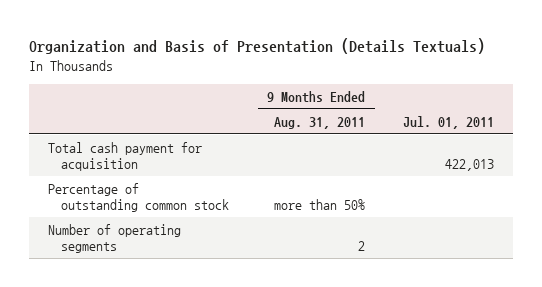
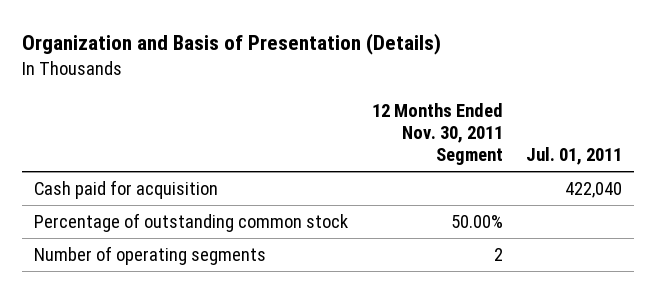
- Organization and Basis of Presentation (Details Textuals)
+ Organization and Basis of Presentation (Details)
- | 9 Months Ended Aug. 31, 2011 | Jul. 01, 2011
+ | 12 Months Ended Nov. 30, 2011 Segment | Jul. 01, 2011
- Total cash payment for acquisition | | 422,013
+ Cash paid for acquisition | | 422,040

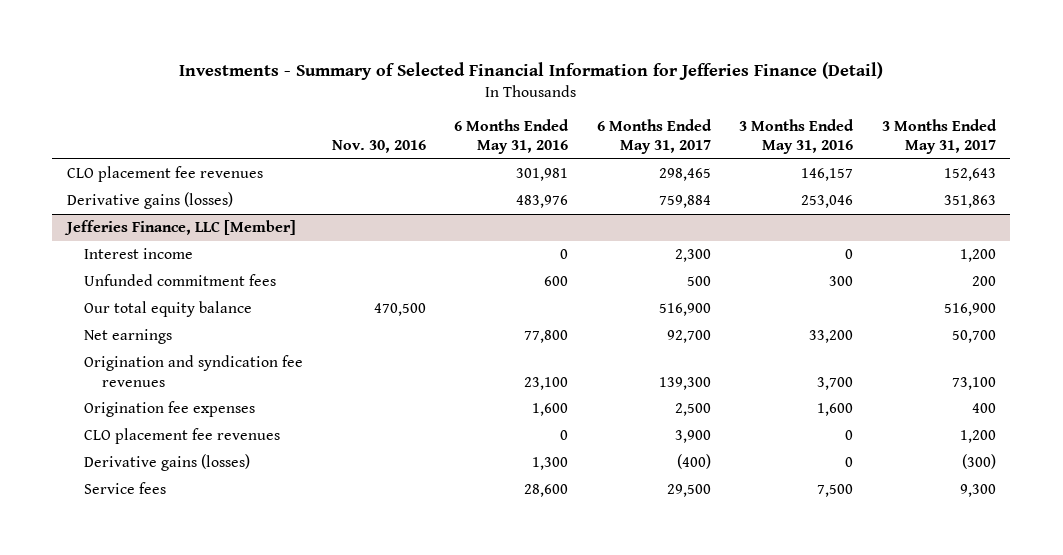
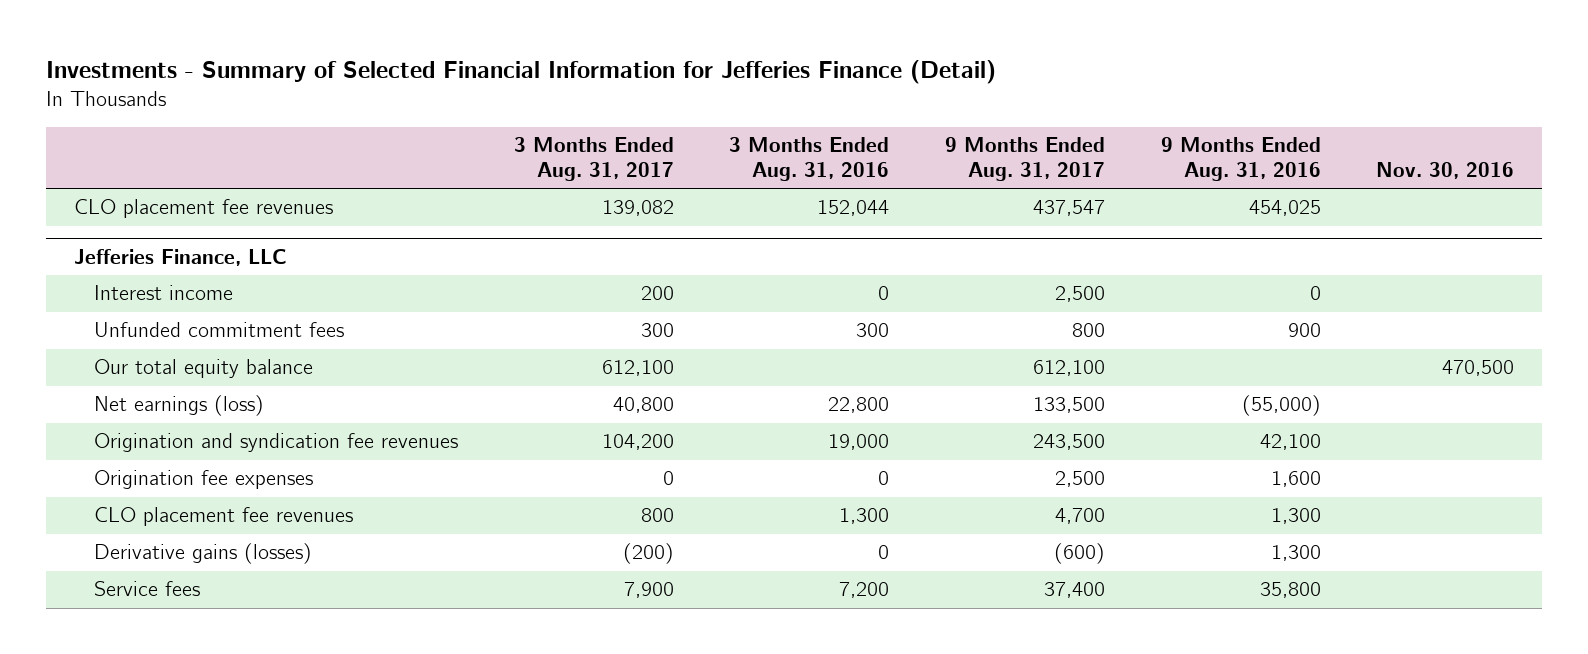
- | Nov. 30, 2016 | 6 Months Ended May 31, 2016 | 6 Months Ended May 31, 2017 | 3 Months Ended May 31, 2016 | 3 Months Ended May 31, 2017
+ | 3 Months Ended Aug. 31, 2017 | 3 Months Ended Aug. 31, 2016 | 9 Months Ended Aug. 31, 2017 | 9 Months Ended Aug. 31, 2016 | Nov. 30, 2016
- Derivative gains (losses) | | 483,976 | 759,884 | 253,046 | 351,863
- Jefferies Finance, LLC [Member]
+ Jefferies Finance, LLC
- Net earnings | | 77,800 | 92,700 | 33,200 | 50,700
+ Net earnings (loss) | 40,800 | 22,800 | 133,500 | (55,000) |

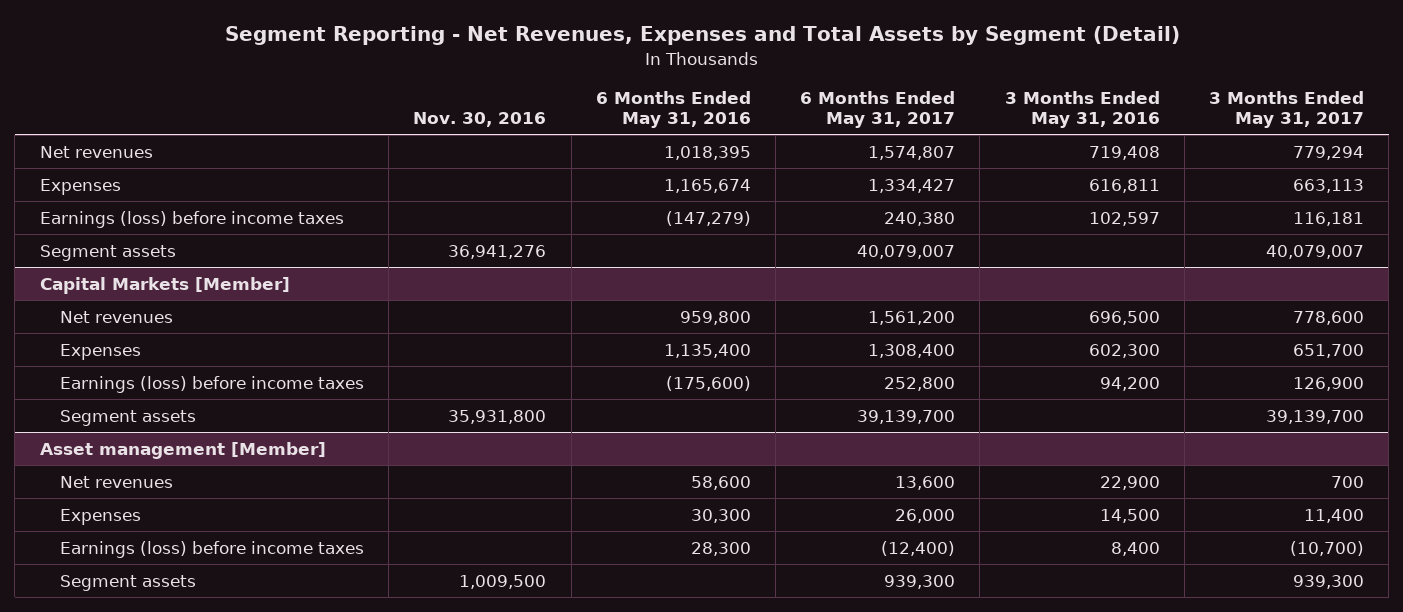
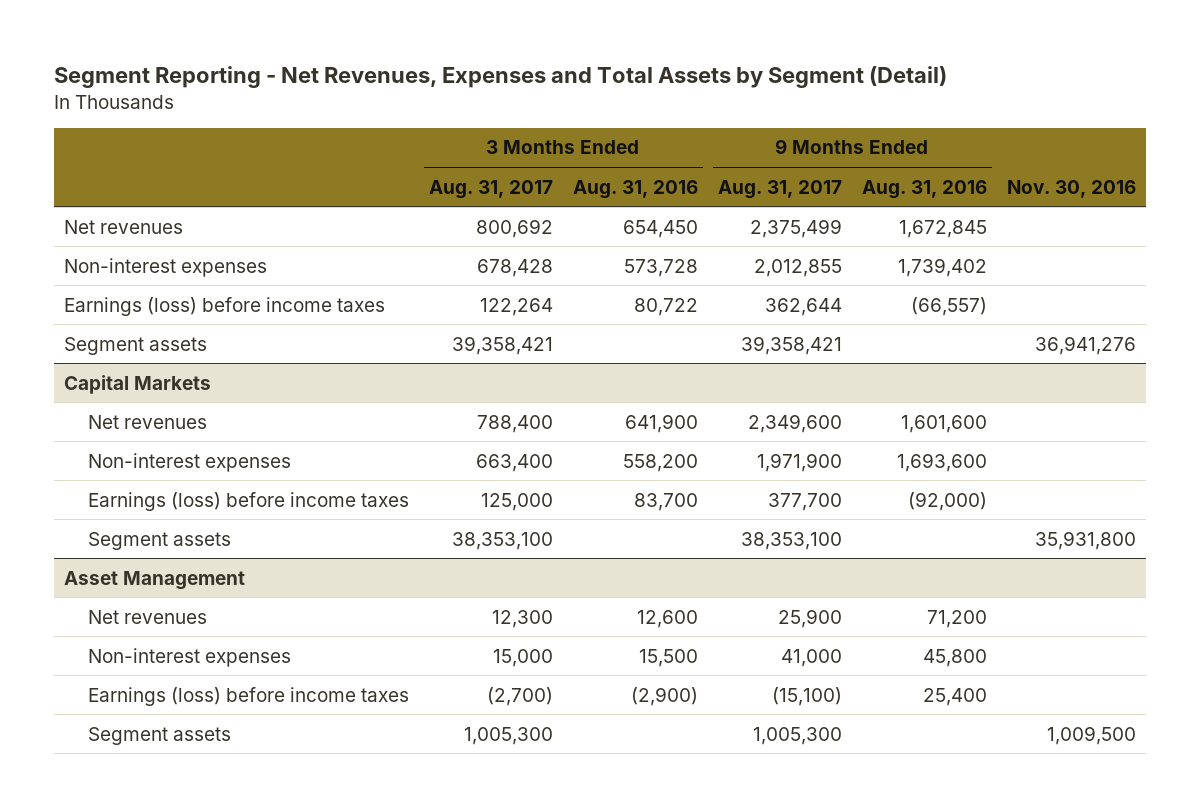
- | Nov. 30, 2016 | 6 Months Ended May 31, 2016 | 6 Months Ended May 31, 2017 | 3 Months Ended May 31, 2016 | 3 Months Ended May 31, 2017
+ | 3 Months Ended Aug. 31, 2017 | 3 Months Ended Aug. 31, 2016 | 9 Months Ended Aug. 31, 2017 | 9 Months Ended Aug. 31, 2016 | Nov. 30, 2016
- Expenses | | 1,165,674 | 1,334,427 | 616,811 | 663,113
+ Non-interest expenses | 678,428 | 573,728 | 2,012,855 | 1,739,402 |
- Capital Markets [Member]
+ Capital Markets
- Expenses | | 1,135,400 | 1,308,400 | 602,300 | 651,700
+ Non-interest expenses | 663,400 | 558,200 | 1,971,900 | 1,693,600 |
- Asset management [Member]
+ Asset Management
- Expenses | | 30,300 | 26,000 | 14,500 | 11,400
+ Non-interest expenses | 15,000 | 15,500 | 41,000 | 45,800 |

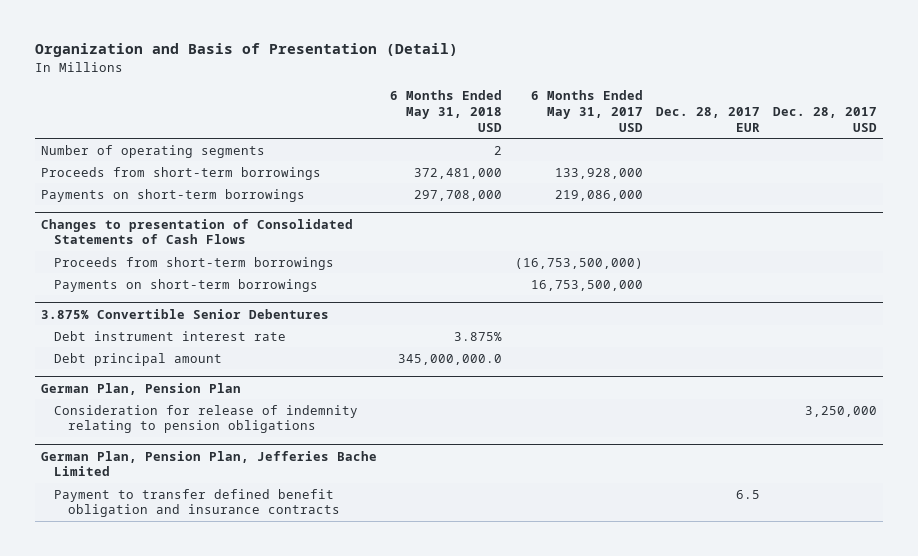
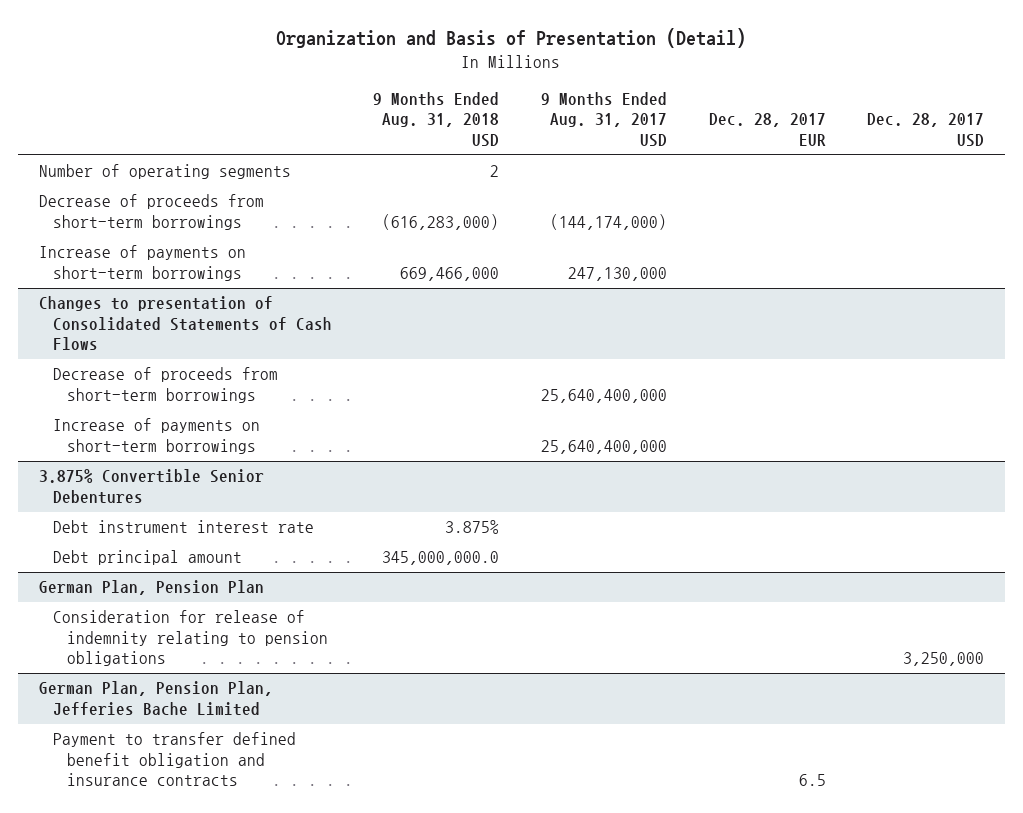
- | 6 Months Ended May 31, 2018 USD | 6 Months Ended May 31, 2017 USD | Dec. 28, 2017 EUR | Dec. 28, 2017 USD
+ | 9 Months Ended Aug. 31, 2018 USD | 9 Months Ended Aug. 31, 2017 USD | Dec. 28, 2017 EUR | Dec. 28, 2017 USD
- Proceeds from short-term borrowings | 372,481,000 | 133,928,000 | |
- Payments on short-term borrowings | 297,708,000 | 219,086,000 | |
+ Decrease of proceeds from short-term borrowings | (616,283,000) | (144,174,000) | |
+ Increase of payments on short-term borrowings | 669,466,000 | 247,130,000 | |
@ Changes to presentation of Consolidated Statements of Cash Flows
- Proceeds from short-term borrowings | | (16,753,500,000) | |
- Payments on short-term borrowings | | 16,753,500,000 | |
+ Decrease of proceeds from short-term borrowings | | 25,640,400,000 | |
+ Increase of payments on short-term borrowings | | 25,640,400,000 | |

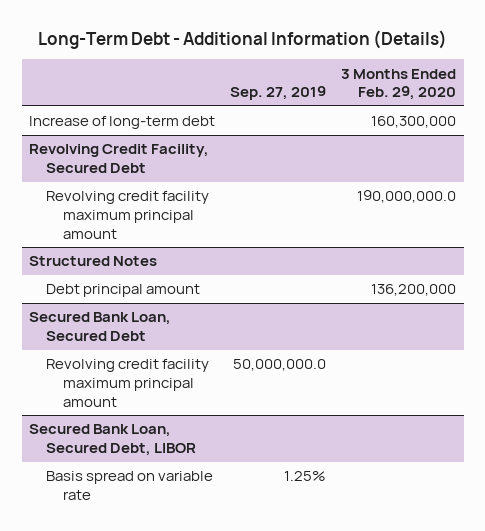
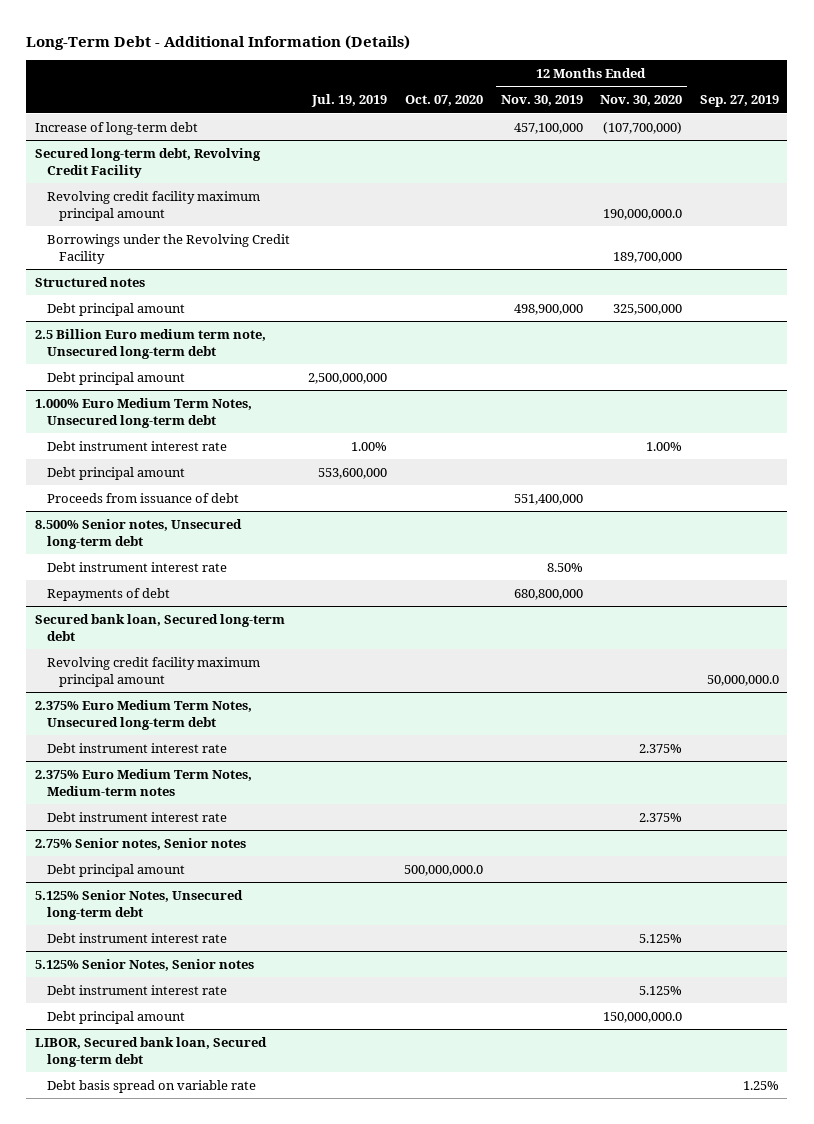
- | Sep. 27, 2019 | 3 Months Ended Feb. 29, 2020
+ | Jul. 19, 2019 | Oct. 07, 2020 | 12 Months Ended Nov. 30, 2019 | 12 Months Ended Nov. 30, 2020 | Sep. 27, 2019
- Revolving Credit Facility, Secured Debt
+ Secured long-term debt, Revolving Credit Facility
- Structured Notes
+ Borrowings under the Revolving Credit Facility | | | | 189,700,000 |
+ Structured notes
- Secured Bank Loan, Secured Debt
+ 2.5 Billion Euro medium term note, Unsecured long-term debt
+ Debt principal amount | 2,500,000,000 | | | |
+ 1.000% Euro Medium Term Notes, Unsecured long-term debt
+ Debt instrument interest rate | 1.00% | | | 1.00% |
+ Debt principal amount | 553,600,000 | | | |
+ Proceeds from issuance of debt | | | 551,400,000 | |
+ 8.500% Senior notes, Unsecured long-term debt
+ Debt instrument interest rate | | | 8.50% | |
+ Repayments of debt | | | 680,800,000 | |
+ Secured bank loan, Secured long-term debt
- Secured Bank Loan, Secured Debt, LIBOR
- Basis spread on variable rate | 1.25% |
+ 2.375% Euro Medium Term Notes, Unsecured long-term debt
+ Debt instrument interest rate | | | | 2.375% |
+ 2.375% Euro Medium Term Notes, Medium-term notes
+ Debt instrument interest rate | | | | 2.375% |
+ 2.75% Senior notes, Senior notes
+ Debt principal amount | | 500,000,000.0 | | |
+ 5.125% Senior Notes, Unsecured long-term debt
+ Debt instrument interest rate | | | | 5.125% |
+ 5.125% Senior Notes, Senior notes
+ Debt instrument interest rate | | | | 5.125% |
+ Debt principal amount | | | | 150,000,000.0 |
+ LIBOR, Secured bank loan, Secured long-term debt
+ Debt basis spread on variable rate | | | | | 1.25%

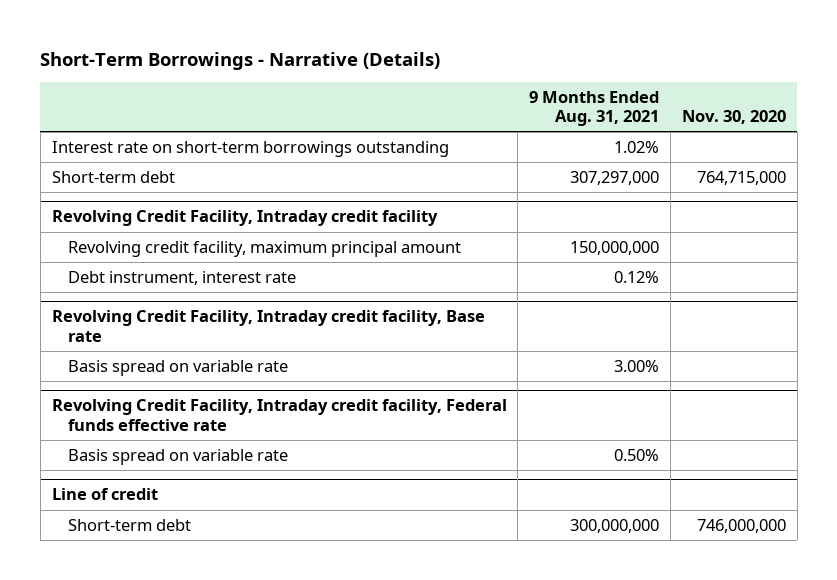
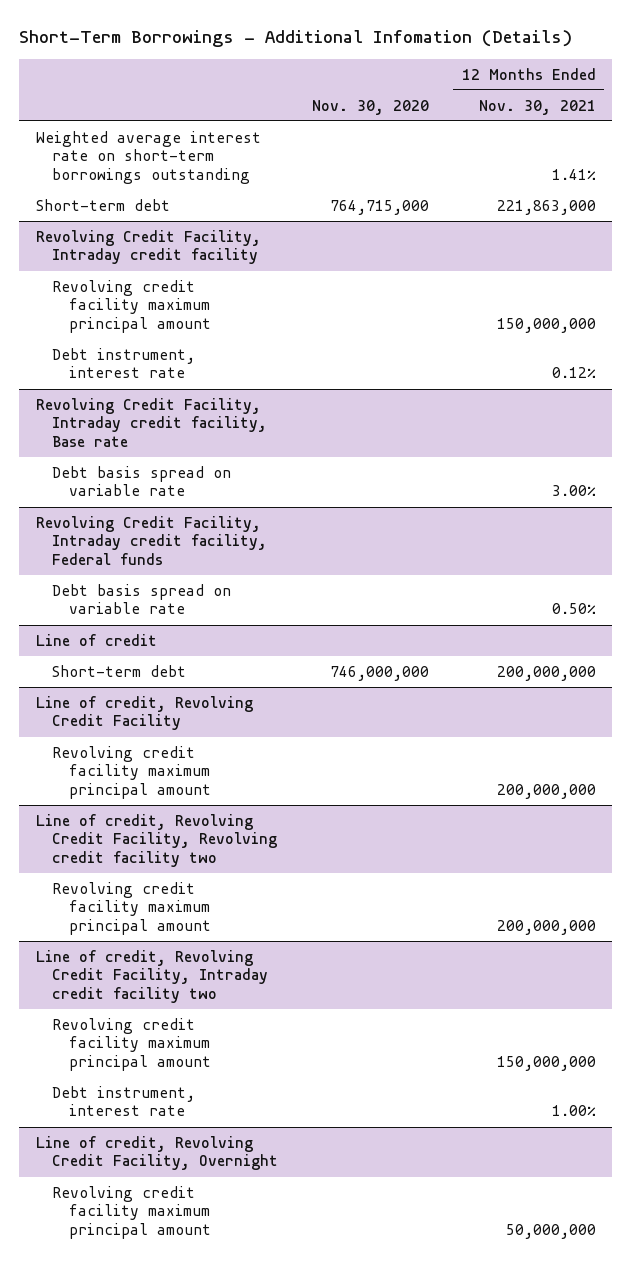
- Short-Term Borrowings - Narrative (Details)
+ Short-Term Borrowings - Additional Infomation (Details)
- | 9 Months Ended Aug. 31, 2021 | Nov. 30, 2020
+ | Nov. 30, 2020 | 12 Months Ended Nov. 30, 2021
- Interest rate on short-term borrowings outstanding | 1.02% |
+ Weighted average interest rate on short-term borrowings outstanding | | 1.41%
@ Revolving Credit Facility, Intraday credit facility
- Revolving credit facility, maximum principal amount | 150,000,000 |
+ Revolving credit facility maximum principal amount | | 150,000,000
@ Revolving Credit Facility, Intraday credit facility, Base rate
- Basis spread on variable rate | 3.00% |
- Revolving Credit Facility, Intraday credit facility, Federal funds effective rate
- Basis spread on variable rate | 0.50% |
@ Revolving Credit Facility, Intraday credit facility, Base rate
+ Debt basis spread on variable rate | | 3.00%
+ Revolving Credit Facility, Intraday credit facility, Federal funds
+ Debt basis spread on variable rate | | 0.50%
+ Line of credit, Revolving Credit Facility
+ Revolving credit facility maximum principal amount | | 200,000,000
+ Line of credit, Revolving Credit Facility, Revolving credit facility two
+ Revolving credit facility maximum principal amount | | 200,000,000
+ Line of credit, Revolving Credit Facility, Intraday credit facility two
+ Revolving credit facility maximum principal amount | | 150,000,000
+ Debt instrument, interest rate | | 1.00%
+ Line of credit, Revolving Credit Facility, Overnight
+ Revolving credit facility maximum principal amount | | 50,000,000

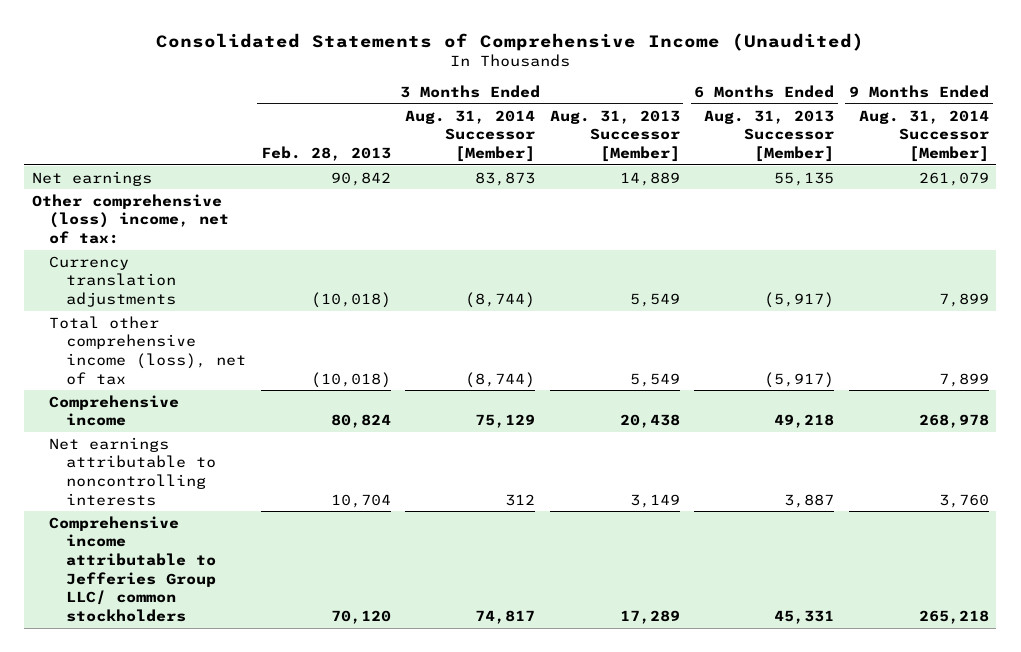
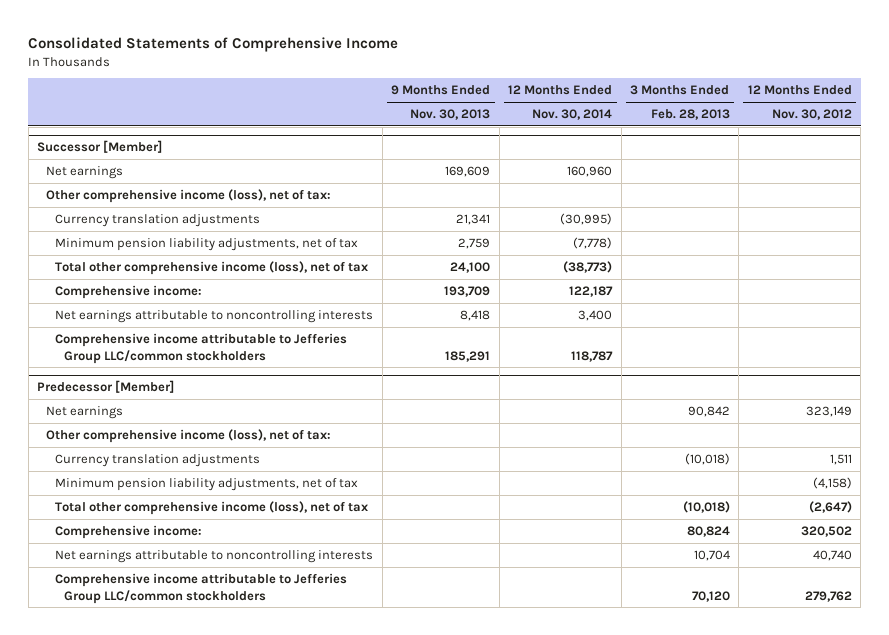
- Consolidated Statements of Comprehensive Income (Unaudited)
+ Consolidated Statements of Comprehensive Income
- | 3 Months Ended Feb. 28, 2013 | 3 Months Ended Aug. 31, 2014 Successor [Member] | 3 Months Ended Aug. 31, 2013 Successor [Member] | 6 Months Ended Aug. 31, 2013 Successor [Member] | 9 Months Ended Aug. 31, 2014 Successor [Member]
+ | 9 Months Ended Nov. 30, 2013 | 12 Months Ended Nov. 30, 2014 | 3 Months Ended Feb. 28, 2013 | 12 Months Ended Nov. 30, 2012
+ Successor [Member]
+ Net earnings | 169,609 | 160,960 | |
+ Other comprehensive income (loss), net of tax:
+ Currency translation adjustments | 21,341 | (30,995) | |
+ Minimum pension liability adjustments, net of tax | 2,759 | (7,778) | |
+ Total other comprehensive income (loss), net of tax | 24,100 | (38,773) | |
+ Comprehensive income: | 193,709 | 122,187 | |
+ Net earnings attributable to noncontrolling interests | 8,418 | 3,400 | |
+ Comprehensive income attributable to Jefferies Group LLC/common stockholders | 185,291 | 118,787 | |
+ Predecessor [Member]
- Other comprehensive (loss) income, net of tax:
+ Other comprehensive income (loss), net of tax:
+ Minimum pension liability adjustments, net of tax | | | | (4,158)
- Comprehensive income | 80,824 | 75,129 | 20,438 | 49,218 | 268,978
+ Comprehensive income: | | | 80,824 | 320,502
- Comprehensive income attributable to Jefferies Group LLC/ common stockholders | 70,120 | 74,817 | 17,289 | 45,331 | 265,218
+ Comprehensive income attributable to Jefferies Group LLC/common stockholders | | | 70,120 | 279,762

